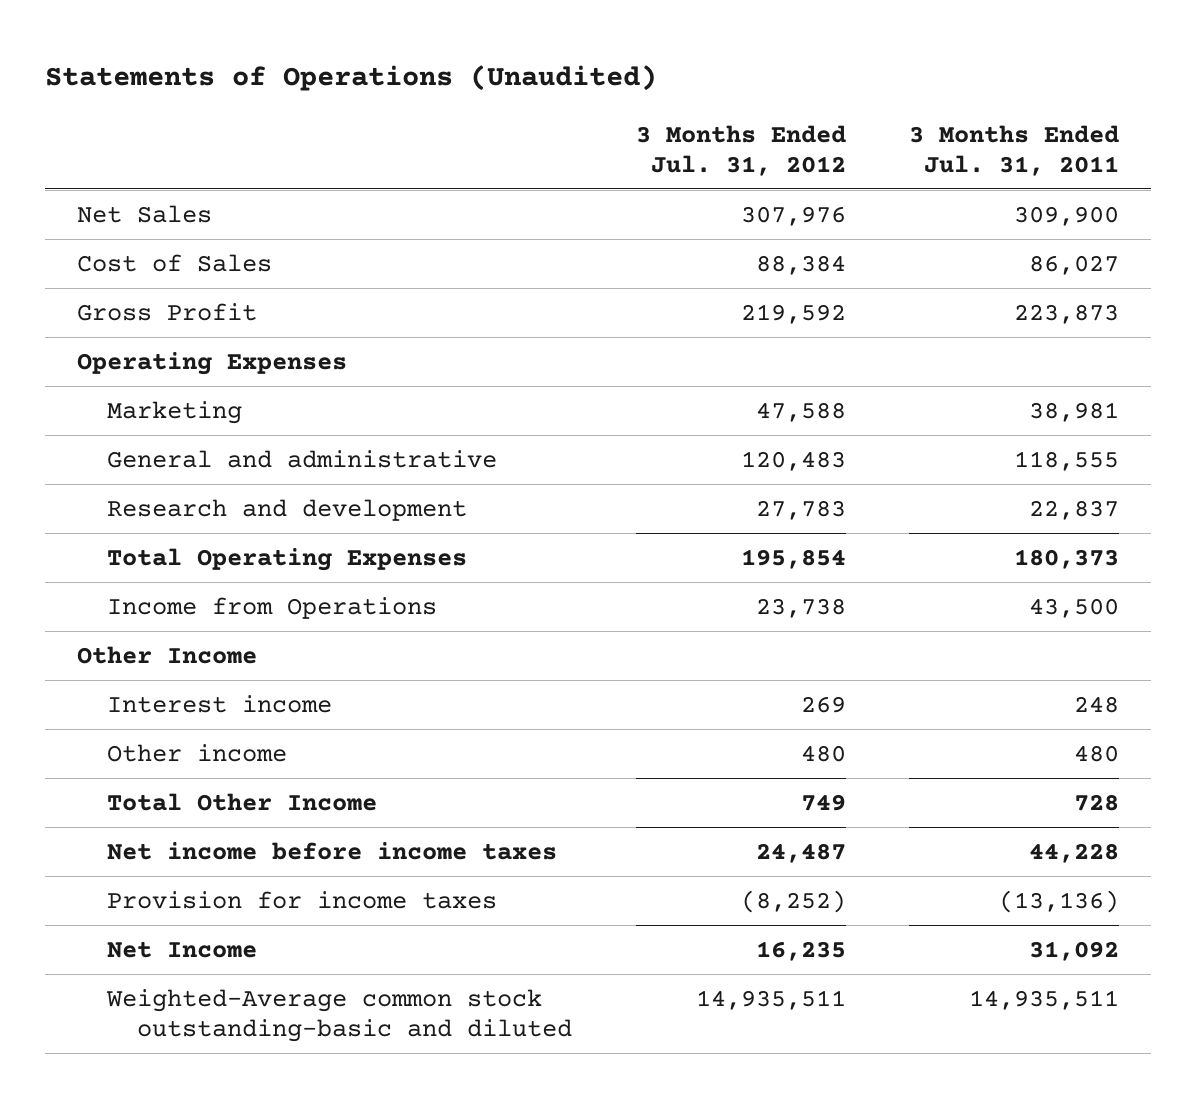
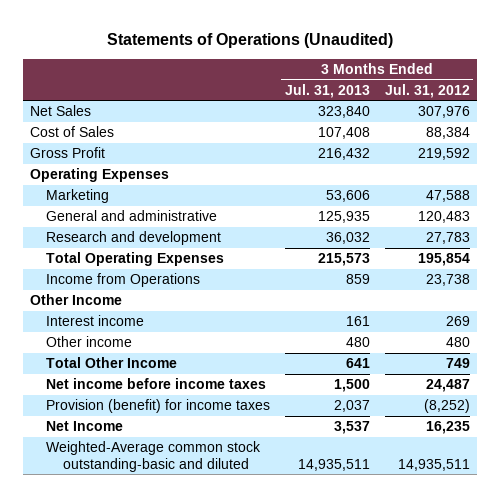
- | 3 Months Ended Jul. 31, 2012 | 3 Months Ended Jul. 31, 2011
+ | 3 Months Ended Jul. 31, 2013 | 3 Months Ended Jul. 31, 2012
- Provision for income taxes | (8,252) | (13,136)
+ Provision (benefit) for income taxes | 2,037 | (8,252)

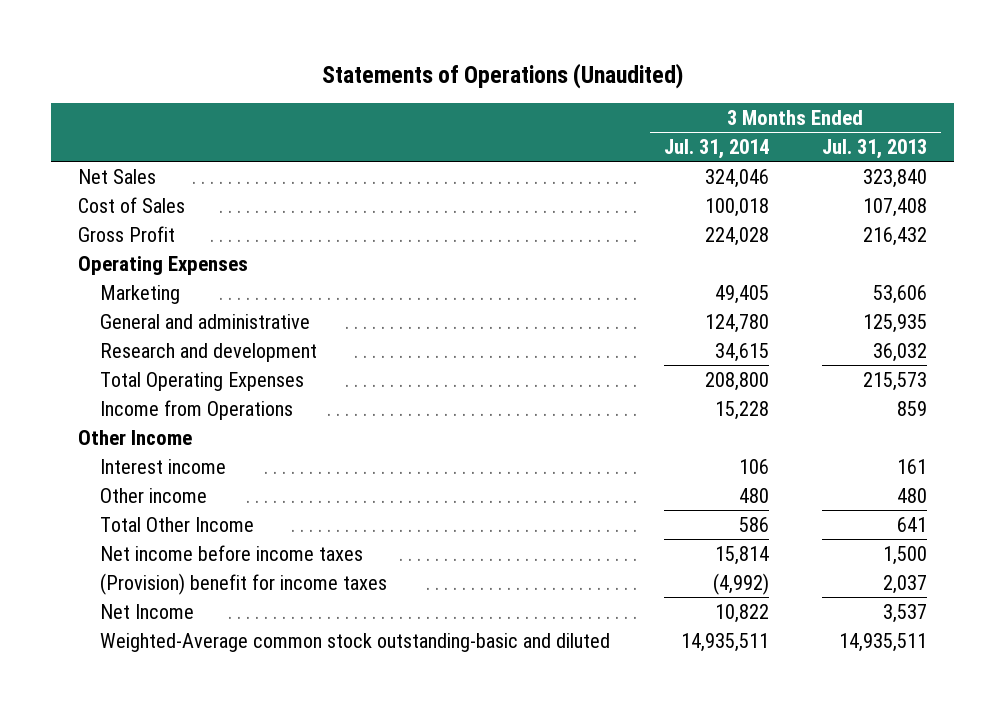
- | 3 Months Ended Jul. 31, 2013 | 3 Months Ended Jul. 31, 2012
+ | 3 Months Ended Jul. 31, 2014 | 3 Months Ended Jul. 31, 2013
- Provision (benefit) for income taxes | 2,037 | (8,252)
+ (Provision) benefit for income taxes | (4,992) | 2,037

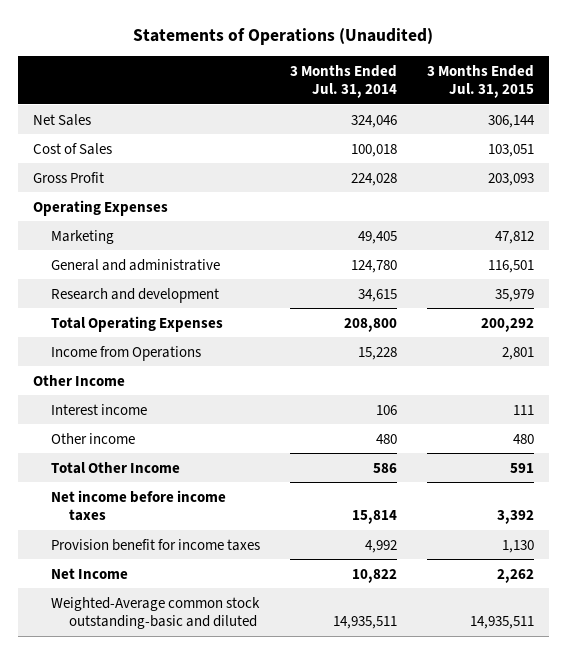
- | 3 Months Ended Jul. 31, 2014 | 3 Months Ended Jul. 31, 2013
+ | 3 Months Ended Jul. 31, 2014 | 3 Months Ended Jul. 31, 2015
- (Provision) benefit for income taxes | (4,992) | 2,037
+ Provision benefit for income taxes | 4,992 | 1,130

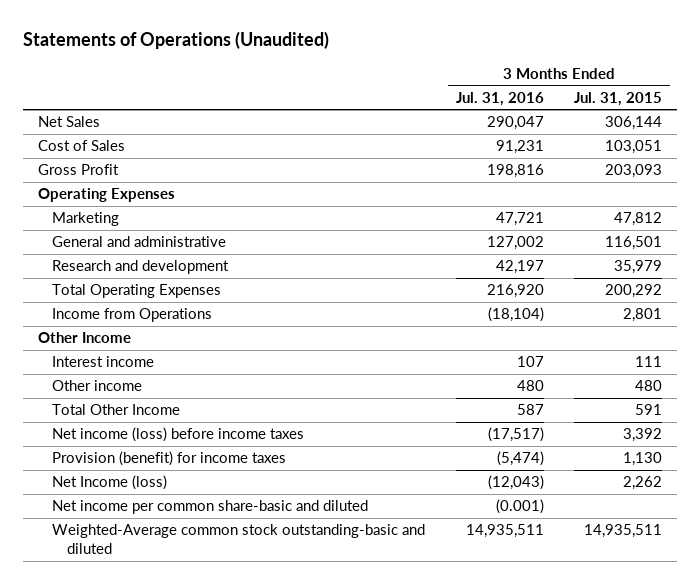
- | 3 Months Ended Jul. 31, 2014 | 3 Months Ended Jul. 31, 2015
+ | 3 Months Ended Jul. 31, 2016 | 3 Months Ended Jul. 31, 2015
- Net income before income taxes | 15,814 | 3,392
- Provision benefit for income taxes | 4,992 | 1,130
- Net Income | 10,822 | 2,262
+ Net income (loss) before income taxes | (17,517) | 3,392
+ Provision (benefit) for income taxes | (5,474) | 1,130
+ Net Income (loss) | (12,043) | 2,262
+ Net income per common share-basic and diluted | (0.001) |

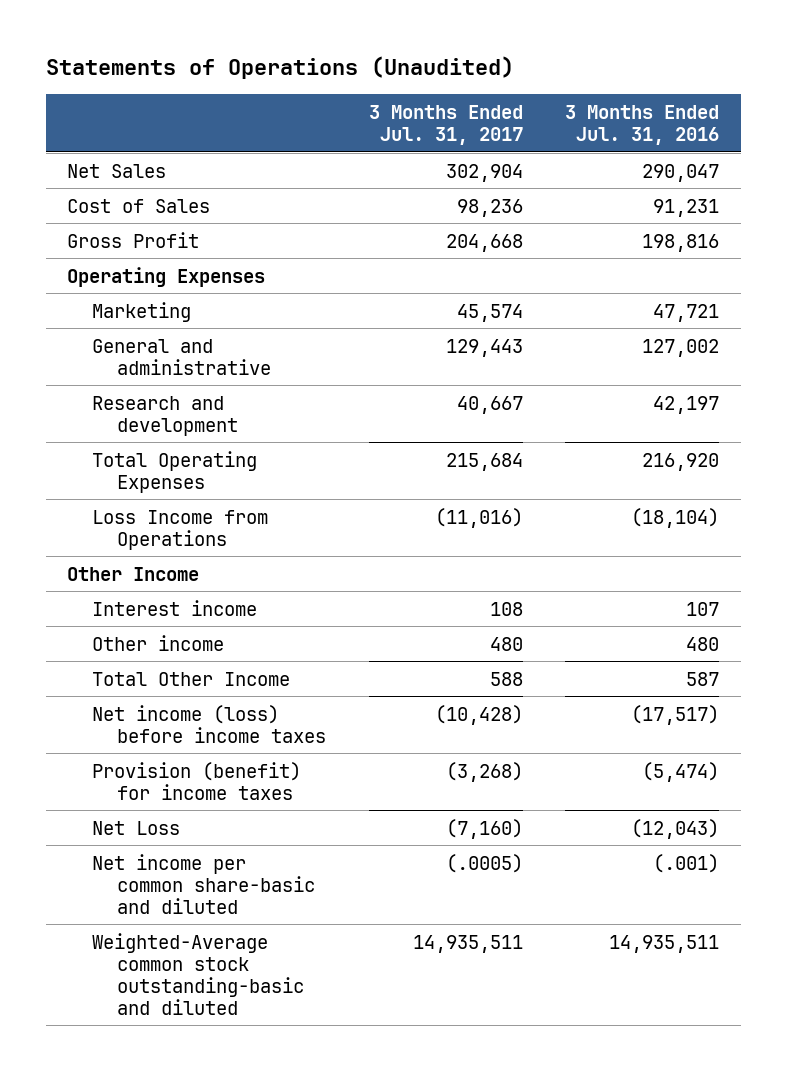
- | 3 Months Ended Jul. 31, 2016 | 3 Months Ended Jul. 31, 2015
+ | 3 Months Ended Jul. 31, 2017 | 3 Months Ended Jul. 31, 2016
- Income from Operations | (18,104) | 2,801
+ Loss Income from Operations | (11,016) | (18,104)
- Net Income (loss) | (12,043) | 2,262
- Net income per common share-basic and diluted | (0.001) |
+ Net Loss | (7,160) | (12,043)
+ Net income per common share-basic and diluted | (.0005) | (.001)

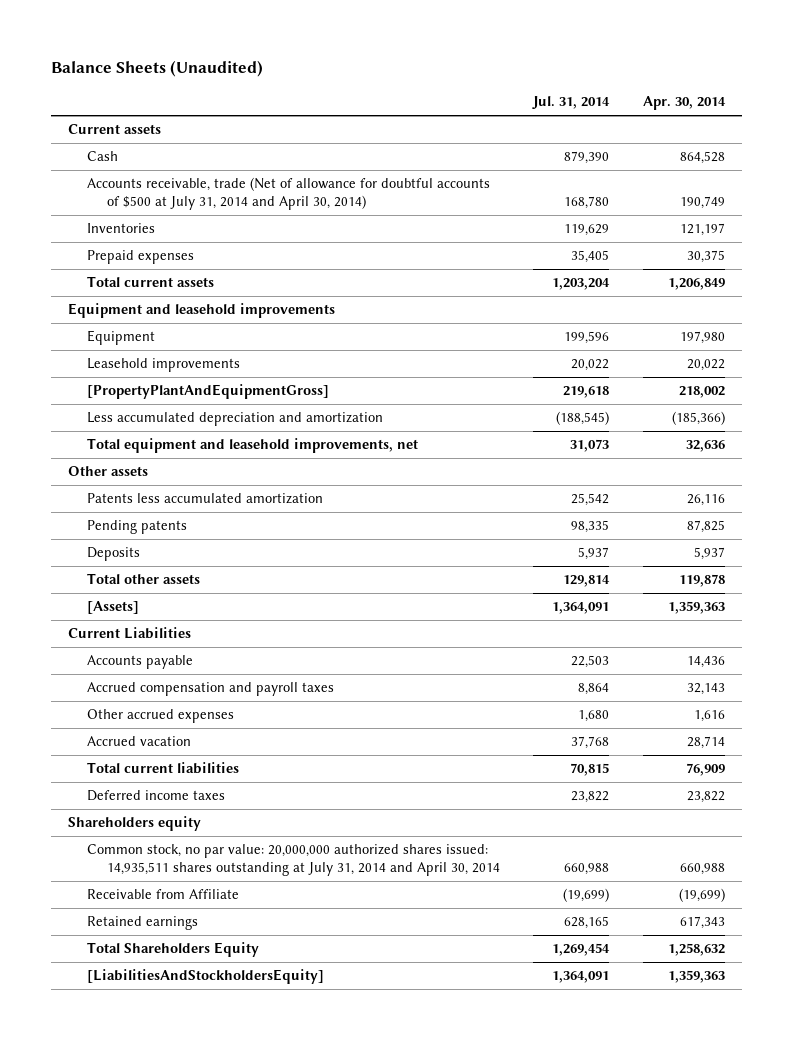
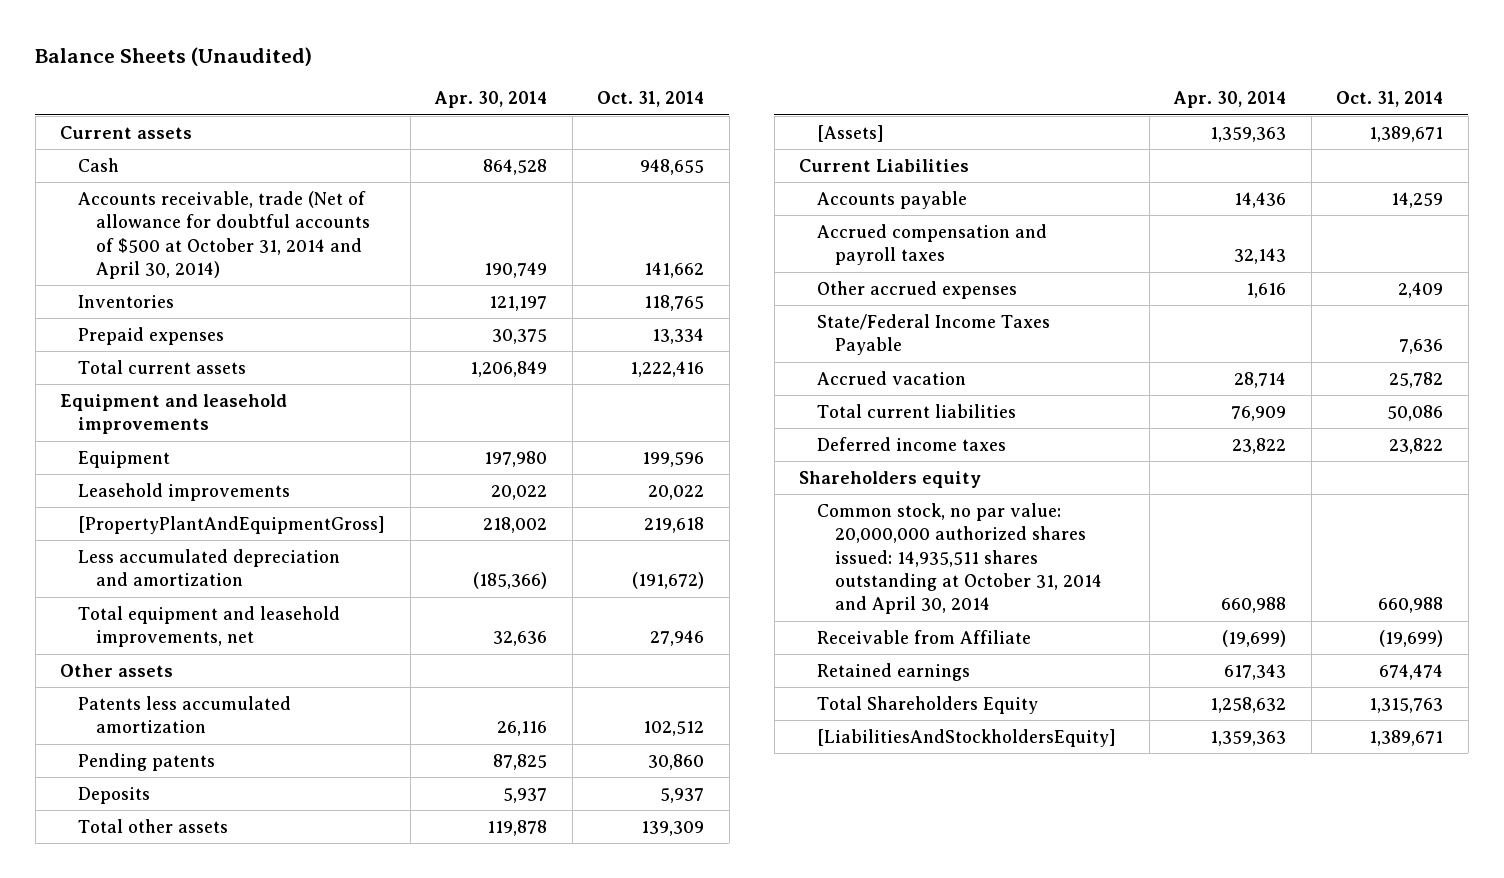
- | Jul. 31, 2014 | Apr. 30, 2014
+ | Apr. 30, 2014 | Oct. 31, 2014
- Accounts receivable, trade (Net of allowance for doubtful accounts of $500 at July 31, 2014 and April 30, 2014) | 168,780 | 190,749
+ Accounts receivable, trade (Net of allowance for doubtful accounts of $500 at October 31, 2014 and April 30, 2014) | 190,749 | 141,662
+ State/Federal Income Taxes Payable | | 7,636
- Common stock, no par value: 20,000,000 authorized shares issued: 14,935,511 shares outstanding at July 31, 2014 and April 30, 2014 | 660,988 | 660,988
+ Common stock, no par value: 20,000,000 authorized shares issued: 14,935,511 shares outstanding at October 31, 2014 and April 30, 2014 | 660,988 | 660,988

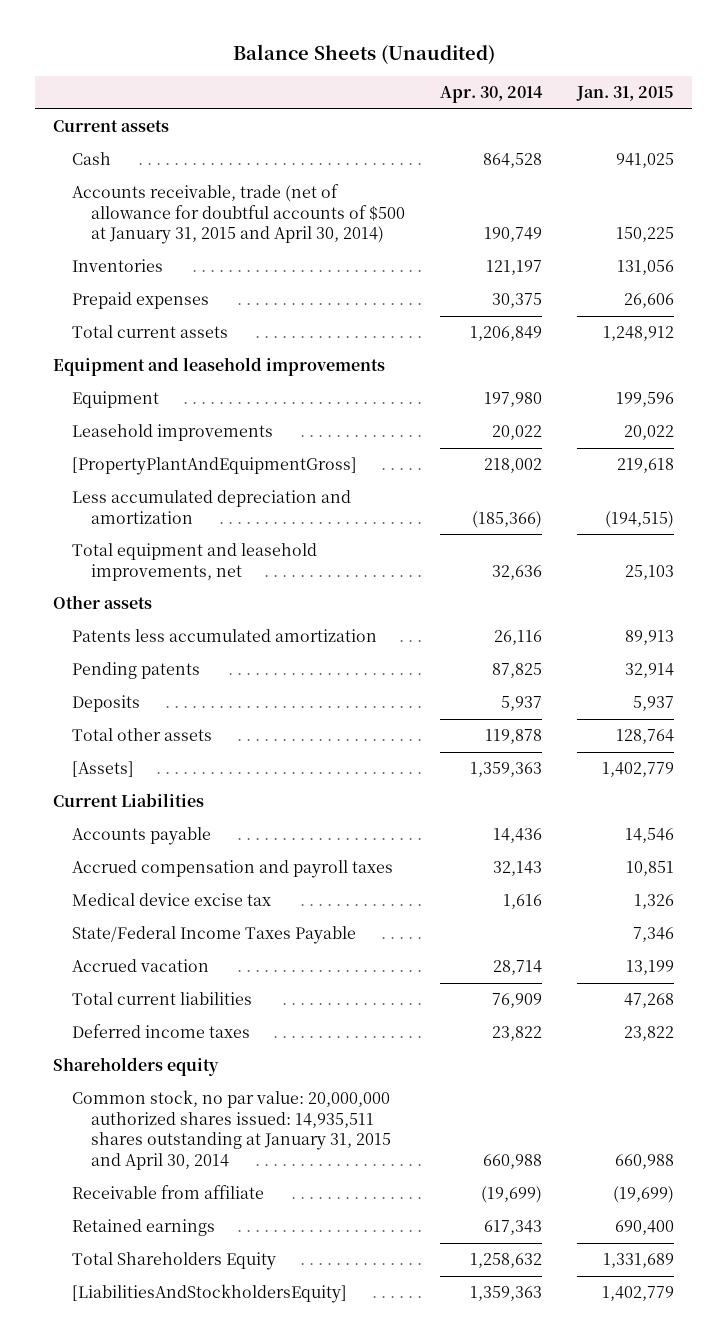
- | Apr. 30, 2014 | Oct. 31, 2014
+ | Apr. 30, 2014 | Jan. 31, 2015
- Accounts receivable, trade (Net of allowance for doubtful accounts of $500 at October 31, 2014 and April 30, 2014) | 190,749 | 141,662
+ Accounts receivable, trade (net of allowance for doubtful accounts of $500 at January 31, 2015 and April 30, 2014) | 190,749 | 150,225
- Other accrued expenses | 1,616 | 2,409
+ Medical device excise tax | 1,616 | 1,326
- Common stock, no par value: 20,000,000 authorized shares issued: 14,935,511 shares outstanding at October 31, 2014 and April 30, 2014 | 660,988 | 660,988
- Receivable from Affiliate | (19,699) | (19,699)
+ Common stock, no par value: 20,000,000 authorized shares issued: 14,935,511 shares outstanding at January 31, 2015 and April 30, 2014 | 660,988 | 660,988
+ Receivable from affiliate | (19,699) | (19,699)

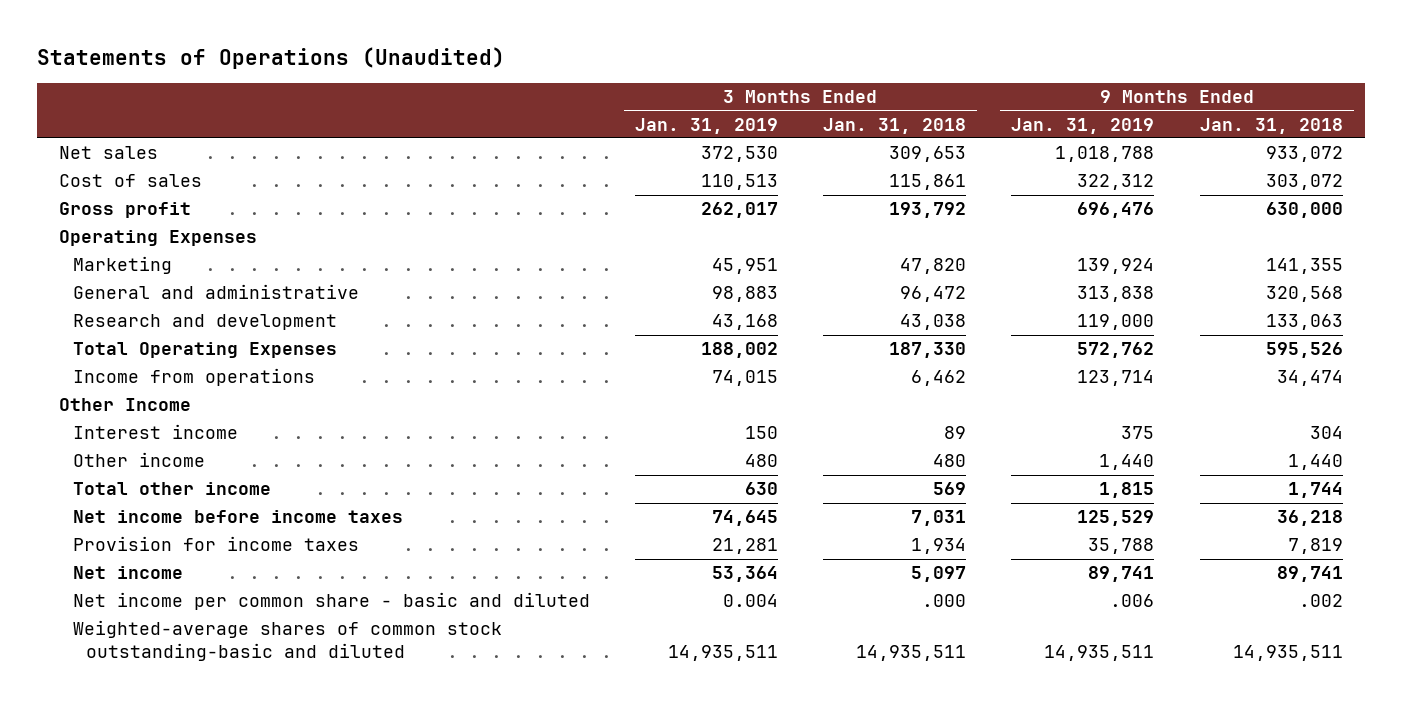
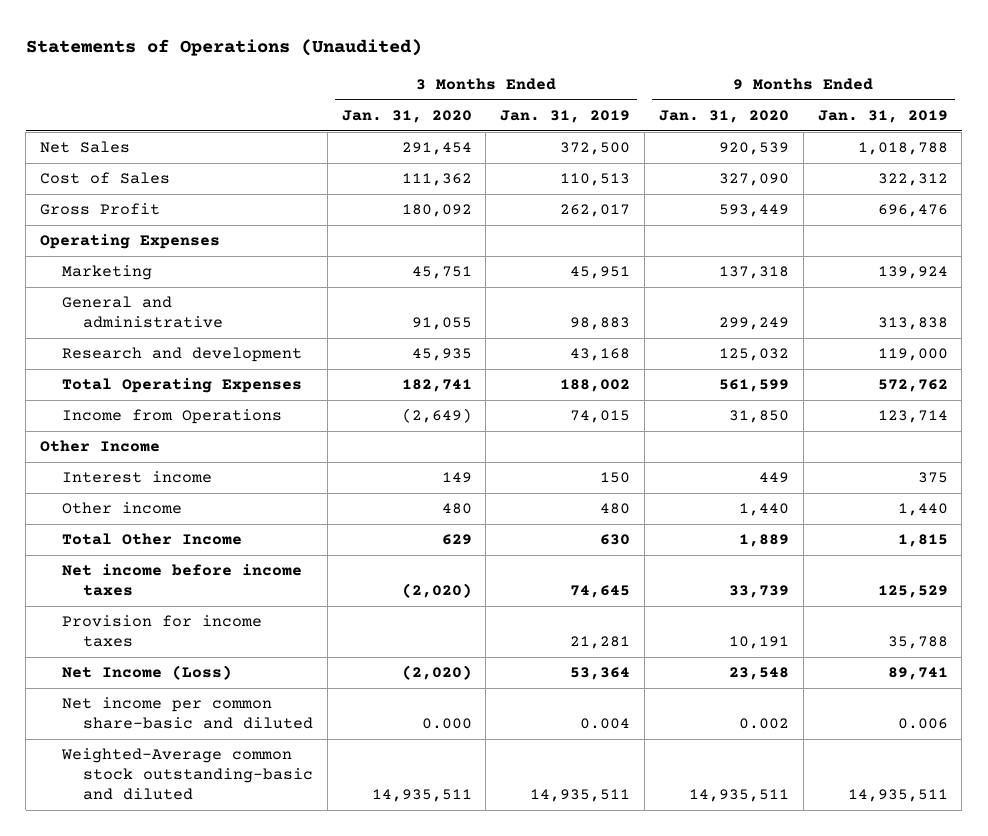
- | 3 Months Ended Jan. 31, 2019 | 3 Months Ended Jan. 31, 2018 | 9 Months Ended Jan. 31, 2019 | 9 Months Ended Jan. 31, 2018
+ | 3 Months Ended Jan. 31, 2020 | 3 Months Ended Jan. 31, 2019 | 9 Months Ended Jan. 31, 2020 | 9 Months Ended Jan. 31, 2019
- Net sales | 372,530 | 309,653 | 1,018,788 | 933,072
- Cost of sales | 110,513 | 115,861 | 322,312 | 303,072
- Gross profit | 262,017 | 193,792 | 696,476 | 630,000
+ Net Sales | 291,454 | 372,500 | 920,539 | 1,018,788
+ Cost of Sales | 111,362 | 110,513 | 327,090 | 322,312
+ Gross Profit | 180,092 | 262,017 | 593,449 | 696,476
- Income from operations | 74,015 | 6,462 | 123,714 | 34,474
+ Income from Operations | (2,649) | 74,015 | 31,850 | 123,714
- Total other income | 630 | 569 | 1,815 | 1,744
+ Total Other Income | 629 | 630 | 1,889 | 1,815
- Net income | 53,364 | 5,097 | 89,741 | 89,741
- Net income per common share - basic and diluted | 0.004 | .000 | .006 | .002
- Weighted-average shares of common stock outstanding-basic and diluted | 14,935,511 | 14,935,511 | 14,935,511 | 14,935,511
+ Net Income (Loss) | (2,020) | 53,364 | 23,548 | 89,741
+ Net income per common share-basic and diluted | 0.000 | 0.004 | 0.002 | 0.006
+ Weighted-Average common stock outstanding-basic and diluted | 14,935,511 | 14,935,511 | 14,935,511 | 14,935,511

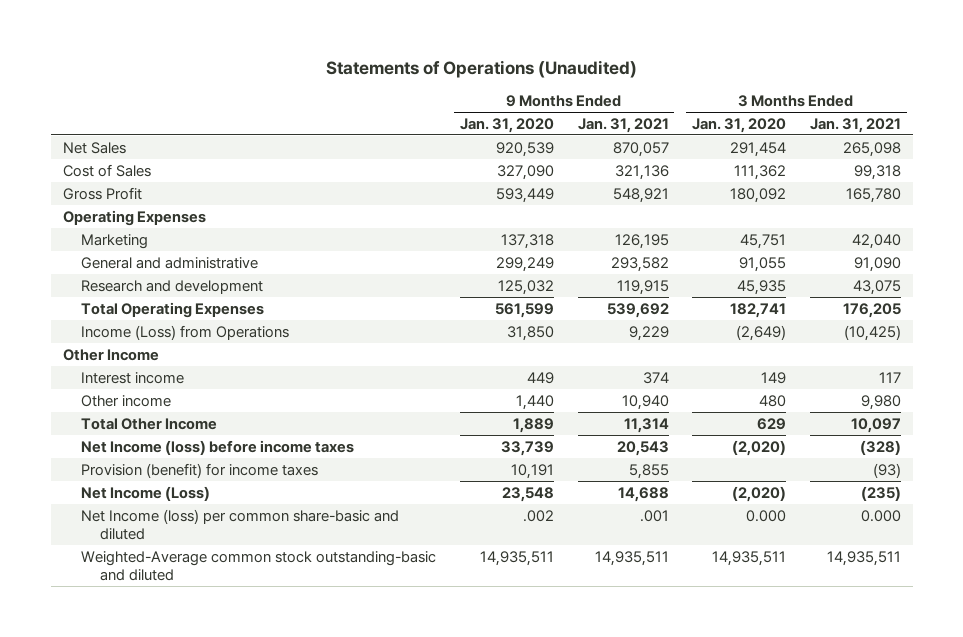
- | 3 Months Ended Jan. 31, 2020 | 3 Months Ended Jan. 31, 2019 | 9 Months Ended Jan. 31, 2020 | 9 Months Ended Jan. 31, 2019
+ | 9 Months Ended Jan. 31, 2020 | 9 Months Ended Jan. 31, 2021 | 3 Months Ended Jan. 31, 2020 | 3 Months Ended Jan. 31, 2021
- Income from Operations | (2,649) | 74,015 | 31,850 | 123,714
+ Income (Loss) from Operations | 31,850 | 9,229 | (2,649) | (10,425)
- Net income before income taxes | (2,020) | 74,645 | 33,739 | 125,529
- Provision for income taxes | | 21,281 | 10,191 | 35,788
+ Net Income (loss) before income taxes | 33,739 | 20,543 | (2,020) | (328)
+ Provision (benefit) for income taxes | 10,191 | 5,855 | | (93)
- Net income per common share-basic and diluted | 0.000 | 0.004 | 0.002 | 0.006
+ Net Income (loss) per common share-basic and diluted | .002 | .001 | 0.000 | 0.000

